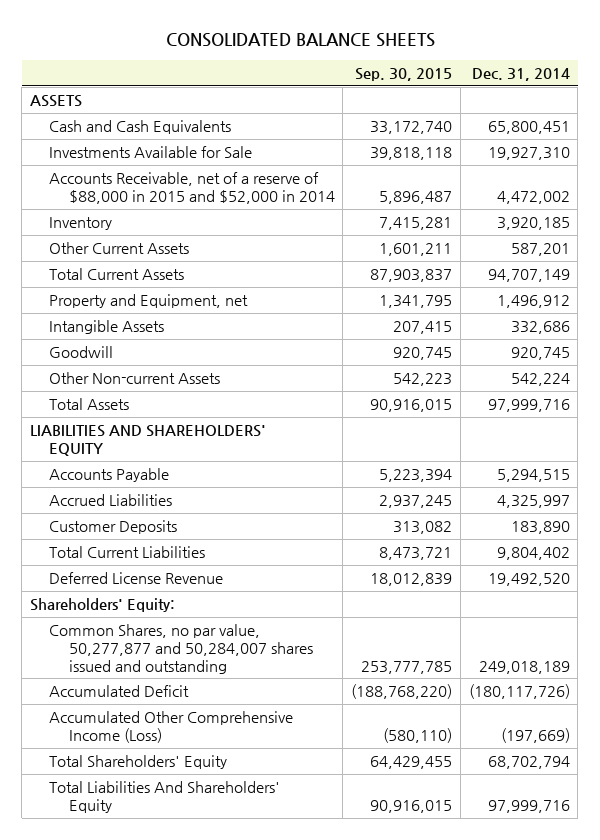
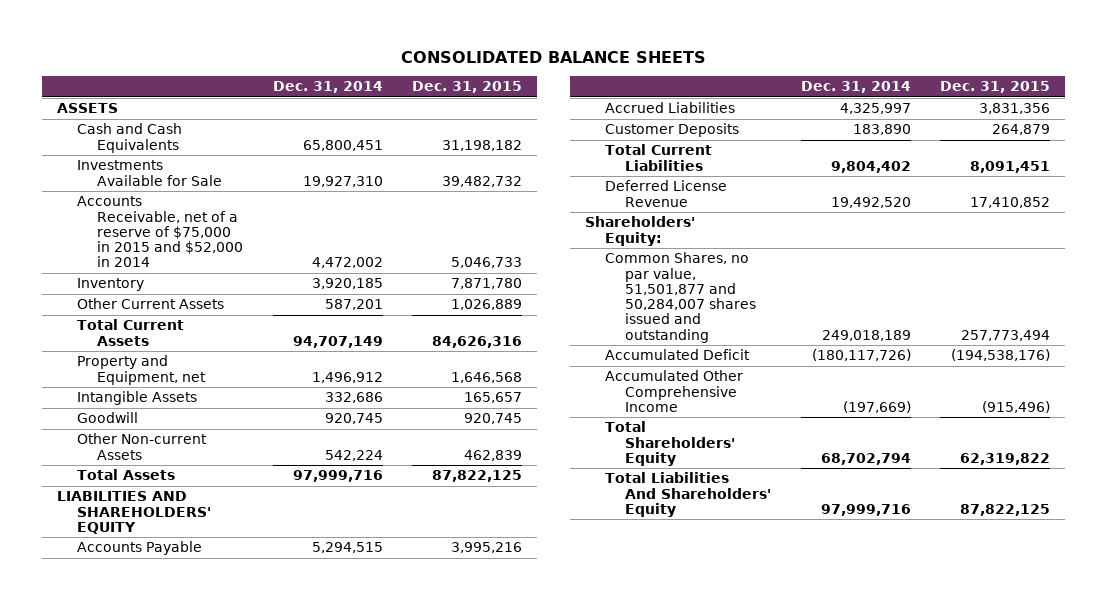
- | Sep. 30, 2015 | Dec. 31, 2014
+ | Dec. 31, 2014 | Dec. 31, 2015
- Accounts Receivable, net of a reserve of $88,000 in 2015 and $52,000 in 2014 | 5,896,487 | 4,472,002
+ Accounts Receivable, net of a reserve of $75,000 in 2015 and $52,000 in 2014 | 4,472,002 | 5,046,733
- Common Shares, no par value, 50,277,877 and 50,284,007 shares issued and outstanding | 253,777,785 | 249,018,189
+ Common Shares, no par value, 51,501,877 and 50,284,007 shares issued and outstanding | 249,018,189 | 257,773,494
- Accumulated Other Comprehensive Income (Loss) | (580,110) | (197,669)
+ Accumulated Other Comprehensive Income | (197,669) | (915,496)

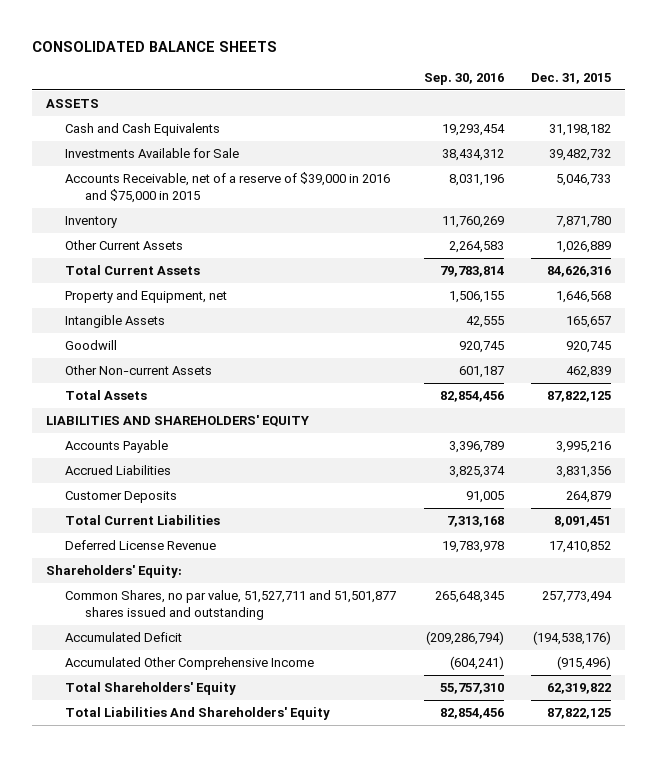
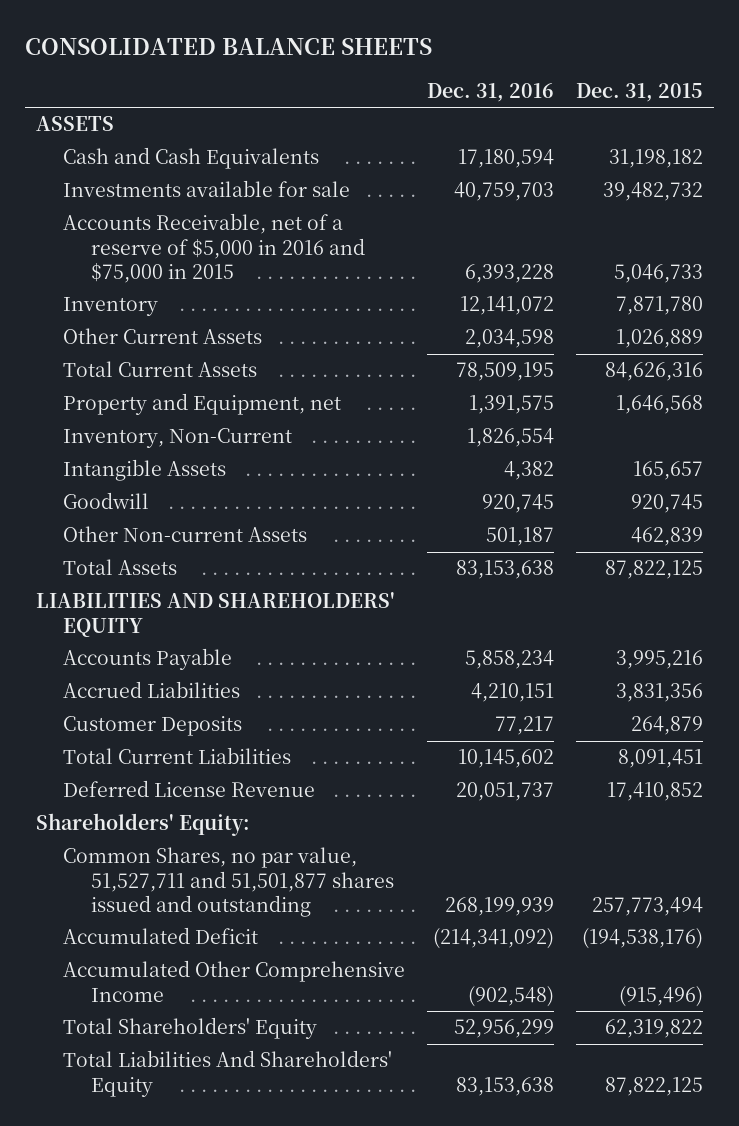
- | Sep. 30, 2016 | Dec. 31, 2015
+ | Dec. 31, 2016 | Dec. 31, 2015
- Investments Available for Sale | 38,434,312 | 39,482,732
- Accounts Receivable, net of a reserve of $39,000 in 2016 and $75,000 in 2015 | 8,031,196 | 5,046,733
+ Investments available for sale | 40,759,703 | 39,482,732
+ Accounts Receivable, net of a reserve of $5,000 in 2016 and $75,000 in 2015 | 6,393,228 | 5,046,733
+ Inventory, Non-Current | 1,826,554 |

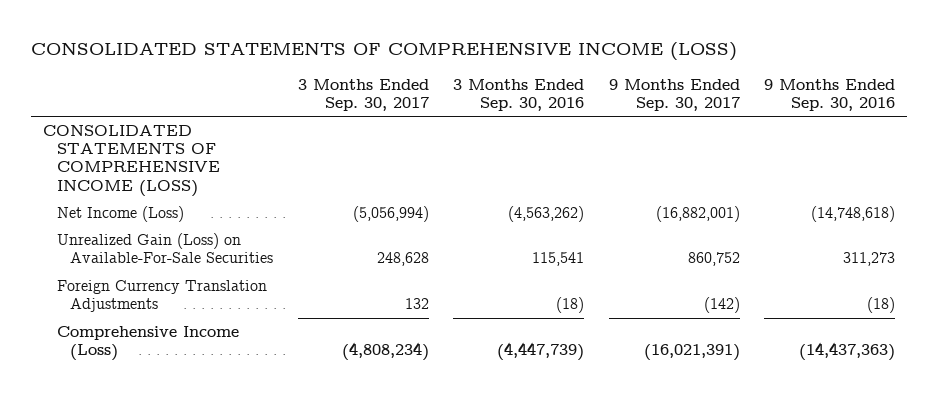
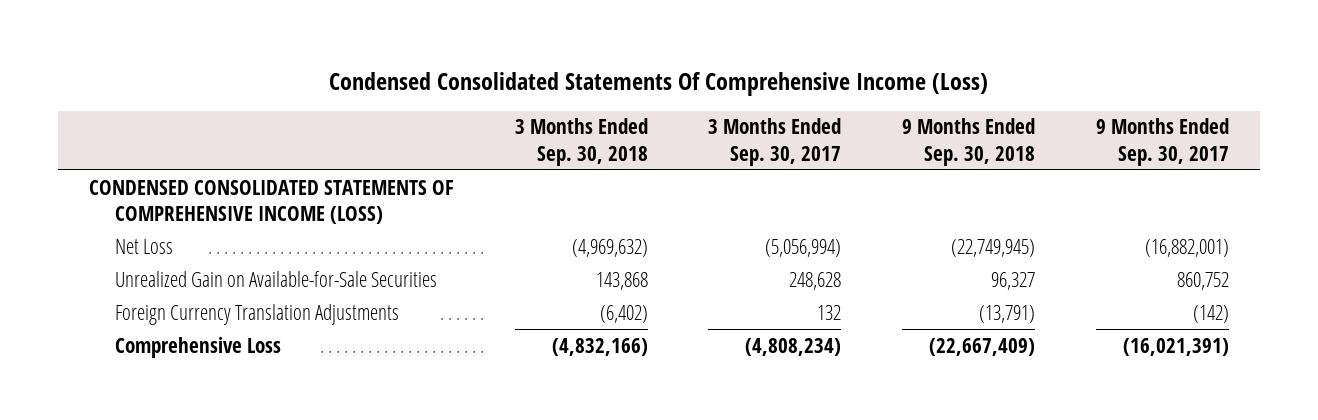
- CONSOLIDATED STATEMENTS OF COMPREHENSIVE INCOME (LOSS)
+ Condensed Consolidated Statements Of Comprehensive Income (Loss)
- | 3 Months Ended Sep. 30, 2017 | 3 Months Ended Sep. 30, 2016 | 9 Months Ended Sep. 30, 2017 | 9 Months Ended Sep. 30, 2016
+ | 3 Months Ended Sep. 30, 2018 | 3 Months Ended Sep. 30, 2017 | 9 Months Ended Sep. 30, 2018 | 9 Months Ended Sep. 30, 2017
- CONSOLIDATED STATEMENTS OF COMPREHENSIVE INCOME (LOSS)
- Net Income (Loss) | (5,056,994) | (4,563,262) | (16,882,001) | (14,748,618)
- Unrealized Gain (Loss) on Available-For-Sale Securities | 248,628 | 115,541 | 860,752 | 311,273
+ CONDENSED CONSOLIDATED STATEMENTS OF COMPREHENSIVE INCOME (LOSS)
+ Net Loss | (4,969,632) | (5,056,994) | (22,749,945) | (16,882,001)
+ Unrealized Gain on Available-for-Sale Securities | 143,868 | 248,628 | 96,327 | 860,752
- Comprehensive Income (Loss) | (4,808,234) | (4,447,739) | (16,021,391) | (14,437,363)
+ Comprehensive Loss | (4,832,166) | (4,808,234) | (22,667,409) | (16,021,391)

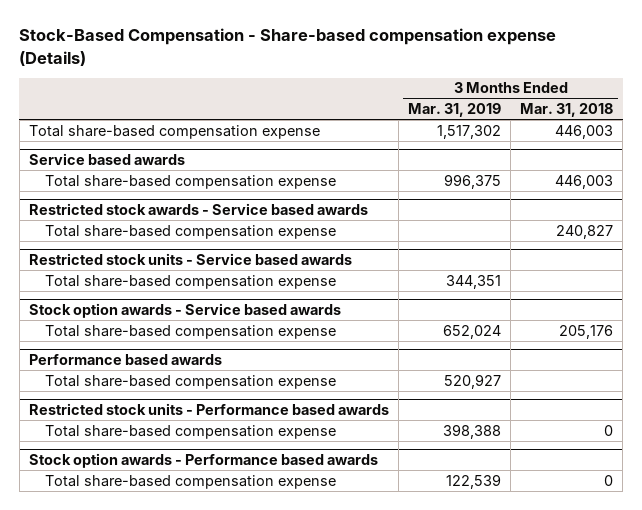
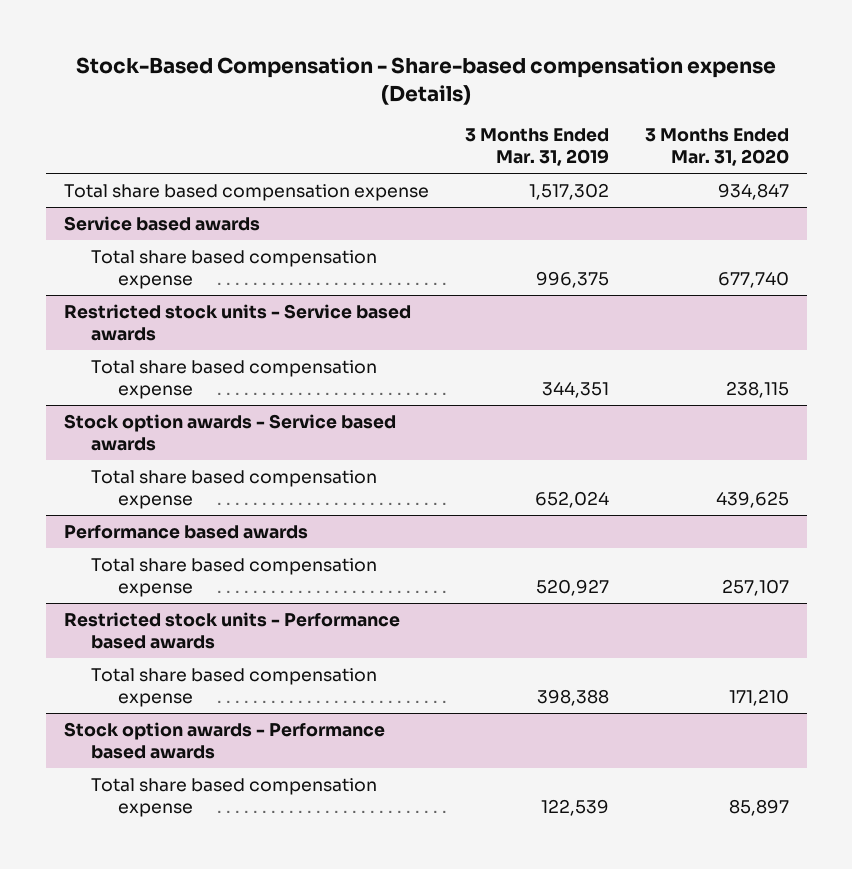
- | 3 Months Ended Mar. 31, 2019 | 3 Months Ended Mar. 31, 2018
+ | 3 Months Ended Mar. 31, 2019 | 3 Months Ended Mar. 31, 2020
- Total share-based compensation expense | 1,517,302 | 446,003
+ Total share based compensation expense | 1,517,302 | 934,847
@ Service based awards
- Total share-based compensation expense | 996,375 | 446,003
- Restricted stock awards - Service based awards
- Total share-based compensation expense | | 240,827
@ Service based awards
+ Total share based compensation expense | 996,375 | 677,740
@ Restricted stock units - Service based awards
- Total share-based compensation expense | 344,351 |
+ Total share based compensation expense | 344,351 | 238,115
@ Stock option awards - Service based awards
- Total share-based compensation expense | 652,024 | 205,176
+ Total share based compensation expense | 652,024 | 439,625
@ Performance based awards
- Total share-based compensation expense | 520,927 |
+ Total share based compensation expense | 520,927 | 257,107
@ Restricted stock units - Performance based awards
- Total share-based compensation expense | 398,388 | 0
+ Total share based compensation expense | 398,388 | 171,210
@ Stock option awards - Performance based awards
- Total share-based compensation expense | 122,539 | 0
+ Total share based compensation expense | 122,539 | 85,897

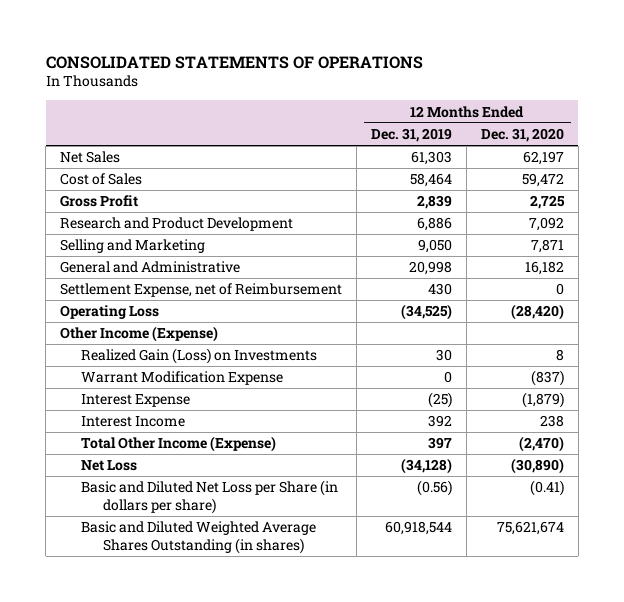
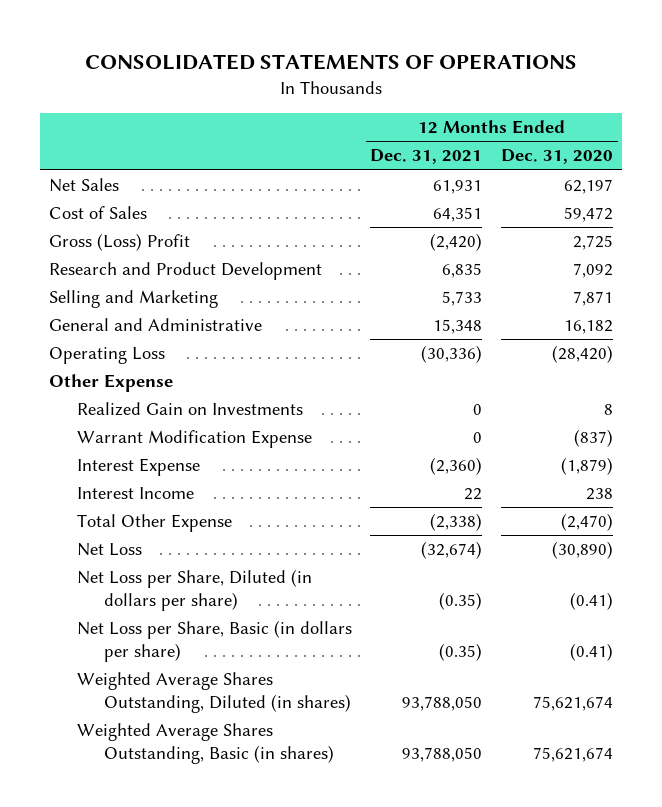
- | 12 Months Ended Dec. 31, 2019 | 12 Months Ended Dec. 31, 2020
+ | 12 Months Ended Dec. 31, 2021 | 12 Months Ended Dec. 31, 2020
- Gross Profit | 2,839 | 2,725
+ Gross (Loss) Profit | (2,420) | 2,725
- Settlement Expense, net of Reimbursement | 430 | 0
- Other Income (Expense)
- Realized Gain (Loss) on Investments | 30 | 8
+ Other Expense
+ Realized Gain on Investments | 0 | 8
- Total Other Income (Expense) | 397 | (2,470)
+ Total Other Expense | (2,338) | (2,470)
- Basic and Diluted Net Loss per Share (in dollars per share) | (0.56) | (0.41)
- Basic and Diluted Weighted Average Shares Outstanding (in shares) | 60,918,544 | 75,621,674
+ Net Loss per Share, Diluted (in dollars per share) | (0.35) | (0.41)
+ Net Loss per Share, Basic (in dollars per share) | (0.35) | (0.41)
+ Weighted Average Shares Outstanding, Diluted (in shares) | 93,788,050 | 75,621,674
+ Weighted Average Shares Outstanding, Basic (in shares) | 93,788,050 | 75,621,674

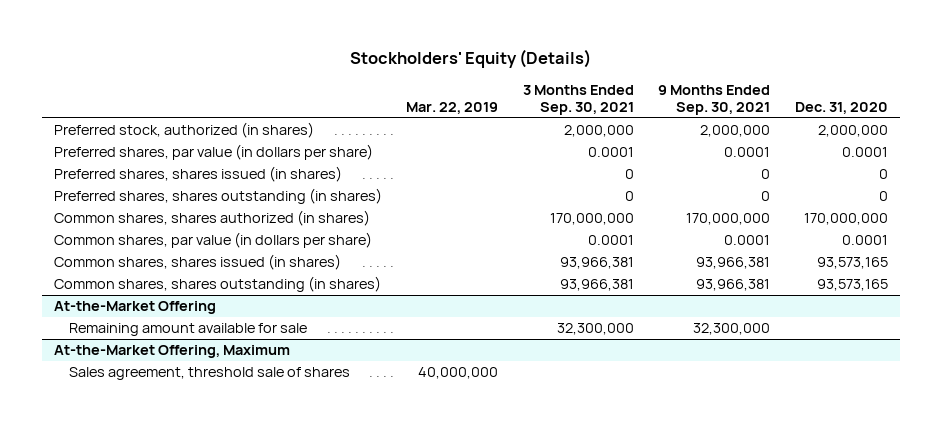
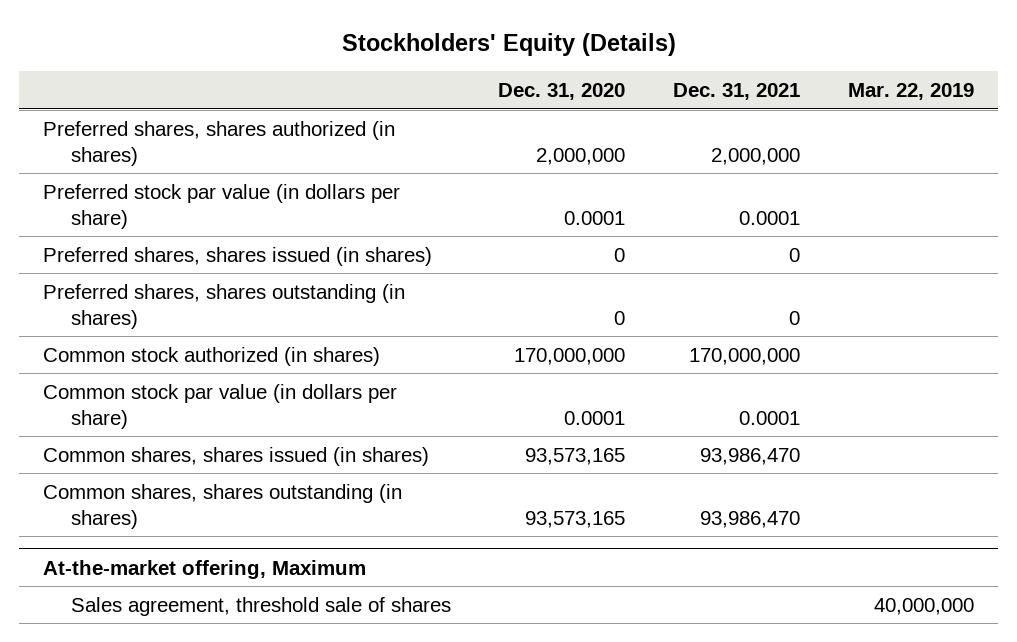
- | Mar. 22, 2019 | 3 Months Ended Sep. 30, 2021 | 9 Months Ended Sep. 30, 2021 | Dec. 31, 2020
+ | Dec. 31, 2020 | Dec. 31, 2021 | Mar. 22, 2019
- Preferred stock, authorized (in shares) | | 2,000,000 | 2,000,000 | 2,000,000
- Preferred shares, par value (in dollars per share) | | 0.0001 | 0.0001 | 0.0001
+ Preferred shares, shares authorized (in shares) | 2,000,000 | 2,000,000 |
+ Preferred stock par value (in dollars per share) | 0.0001 | 0.0001 |
- Common shares, shares authorized (in shares) | | 170,000,000 | 170,000,000 | 170,000,000
- Common shares, par value (in dollars per share) | | 0.0001 | 0.0001 | 0.0001
+ Common stock authorized (in shares) | 170,000,000 | 170,000,000 |
+ Common stock par value (in dollars per share) | 0.0001 | 0.0001 |
- At-the-Market Offering
- Remaining amount available for sale | | 32,300,000 | 32,300,000 |
- At-the-Market Offering, Maximum
+ At-the-market offering, Maximum

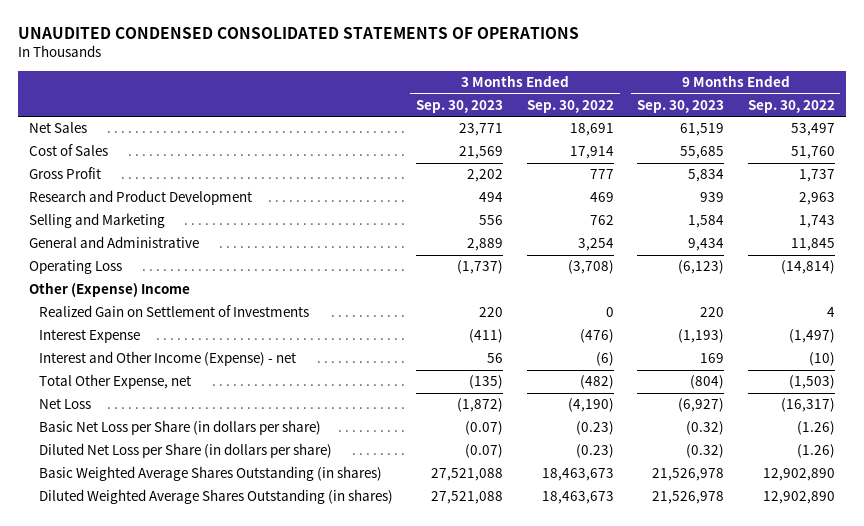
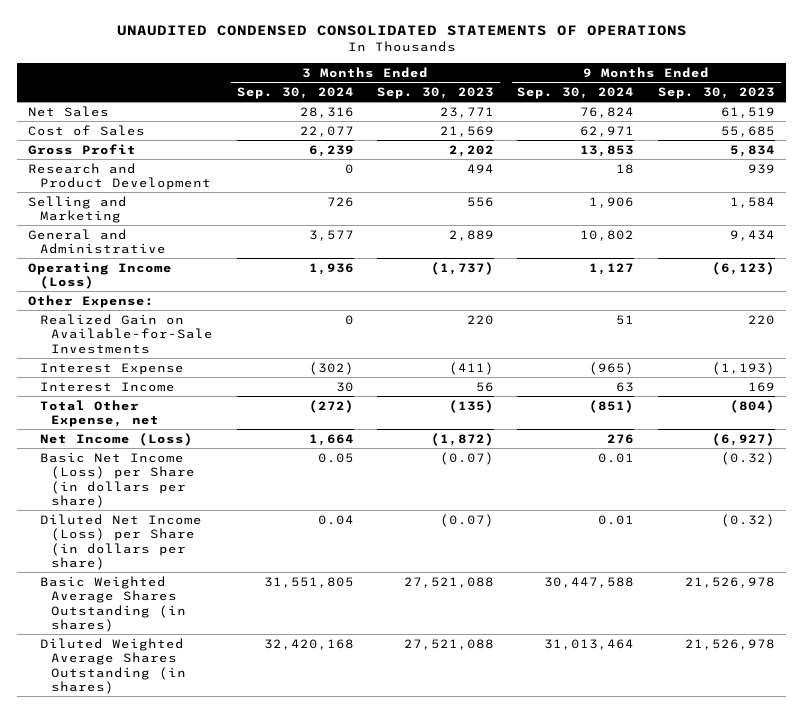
- | 3 Months Ended Sep. 30, 2023 | 3 Months Ended Sep. 30, 2022 | 9 Months Ended Sep. 30, 2023 | 9 Months Ended Sep. 30, 2022
+ | 3 Months Ended Sep. 30, 2024 | 3 Months Ended Sep. 30, 2023 | 9 Months Ended Sep. 30, 2024 | 9 Months Ended Sep. 30, 2023
- Operating Loss | (1,737) | (3,708) | (6,123) | (14,814)
- Other (Expense) Income
- Realized Gain on Settlement of Investments | 220 | 0 | 220 | 4
+ Operating Income (Loss) | 1,936 | (1,737) | 1,127 | (6,123)
+ Other Expense:
+ Realized Gain on Available-for-Sale Investments | 0 | 220 | 51 | 220
- Interest and Other Income (Expense) - net | 56 | (6) | 169 | (10)
+ Interest Income | 30 | 56 | 63 | 169
- Net Loss | (1,872) | (4,190) | (6,927) | (16,317)
- Basic Net Loss per Share (in dollars per share) | (0.07) | (0.23) | (0.32) | (1.26)
- Diluted Net Loss per Share (in dollars per share) | (0.07) | (0.23) | (0.32) | (1.26)
+ Net Income (Loss) | 1,664 | (1,872) | 276 | (6,927)
+ Basic Net Income (Loss) per Share (in dollars per share) | 0.05 | (0.07) | 0.01 | (0.32)
+ Diluted Net Income (Loss) per Share (in dollars per share) | 0.04 | (0.07) | 0.01 | (0.32)

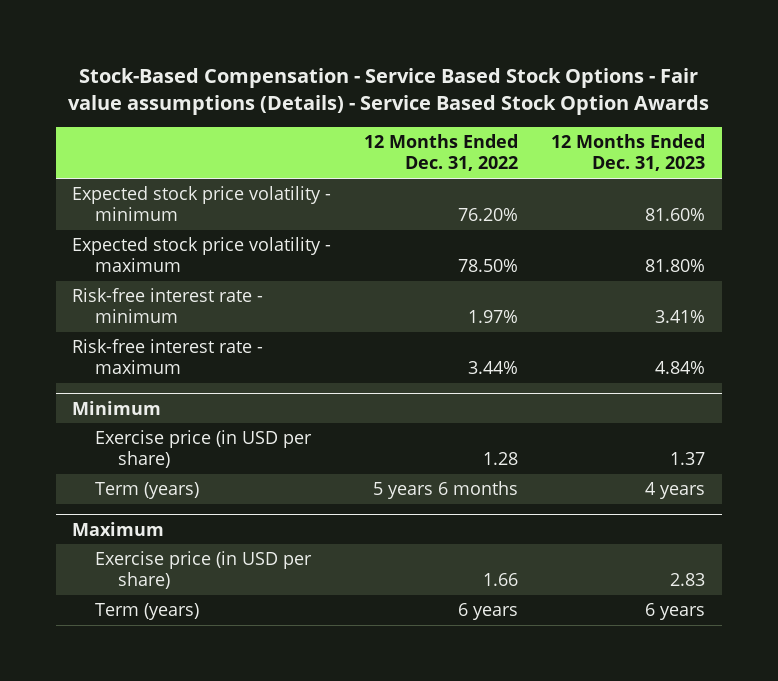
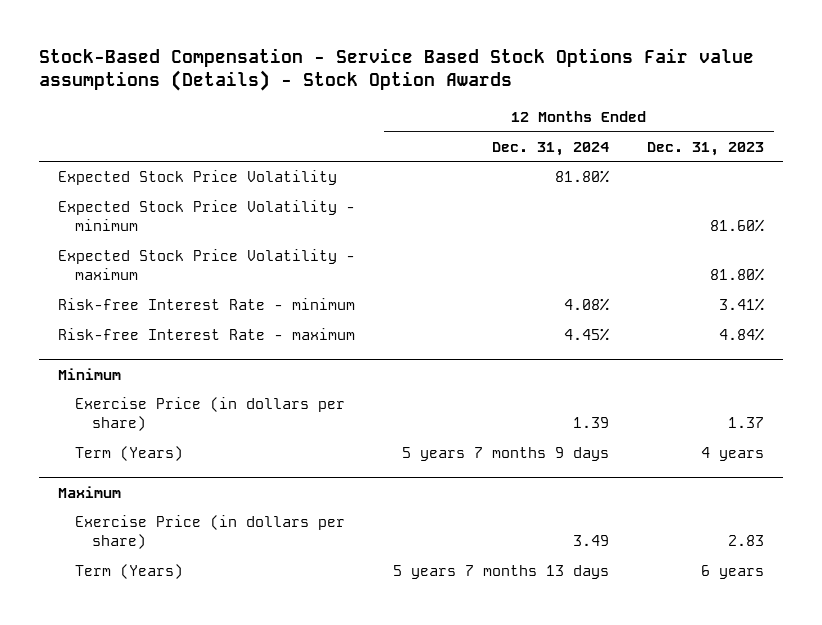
- Stock-Based Compensation - Service Based Stock Options - Fair value assumptions (Details) - Service Based Stock Option Awards
+ Stock-Based Compensation - Service Based Stock Options Fair value assumptions (Details) - Stock Option Awards
- | 12 Months Ended Dec. 31, 2022 | 12 Months Ended Dec. 31, 2023
+ | 12 Months Ended Dec. 31, 2024 | 12 Months Ended Dec. 31, 2023
- Expected stock price volatility - minimum | 76.20% | 81.60%
- Expected stock price volatility - maximum | 78.50% | 81.80%
- Risk-free interest rate - minimum | 1.97% | 3.41%
- Risk-free interest rate - maximum | 3.44% | 4.84%
+ Expected Stock Price Volatility | 81.80% |
+ Expected Stock Price Volatility - minimum | | 81.60%
+ Expected Stock Price Volatility - maximum | | 81.80%
+ Risk-free Interest Rate - minimum | 4.08% | 3.41%
+ Risk-free Interest Rate - maximum | 4.45% | 4.84%
@ Minimum
- Exercise price (in USD per share) | 1.28 | 1.37
- Term (years) | 5 years 6 months | 4 years
+ Exercise Price (in dollars per share) | 1.39 | 1.37
+ Term (Years) | 5 years 7 months 9 days | 4 years
@ Maximum
- Exercise price (in USD per share) | 1.66 | 2.83
- Term (years) | 6 years | 6 years
+ Exercise Price (in dollars per share) | 3.49 | 2.83
+ Term (Years) | 5 years 7 months 13 days | 6 years

